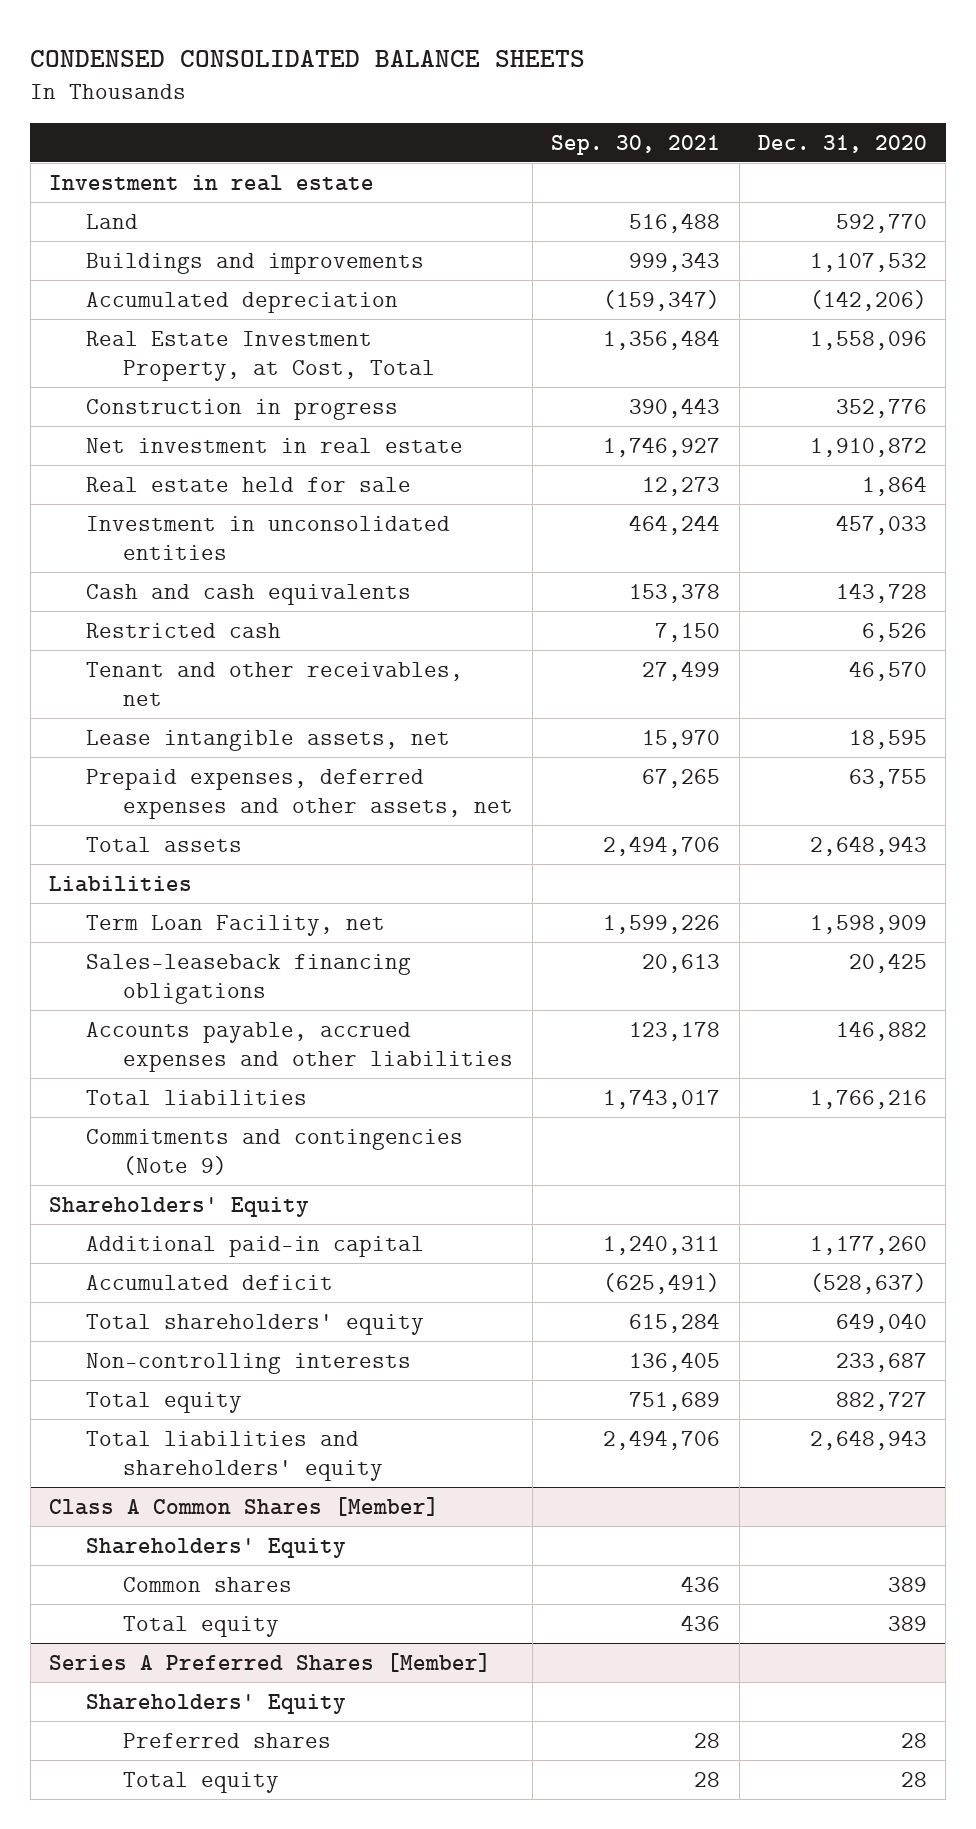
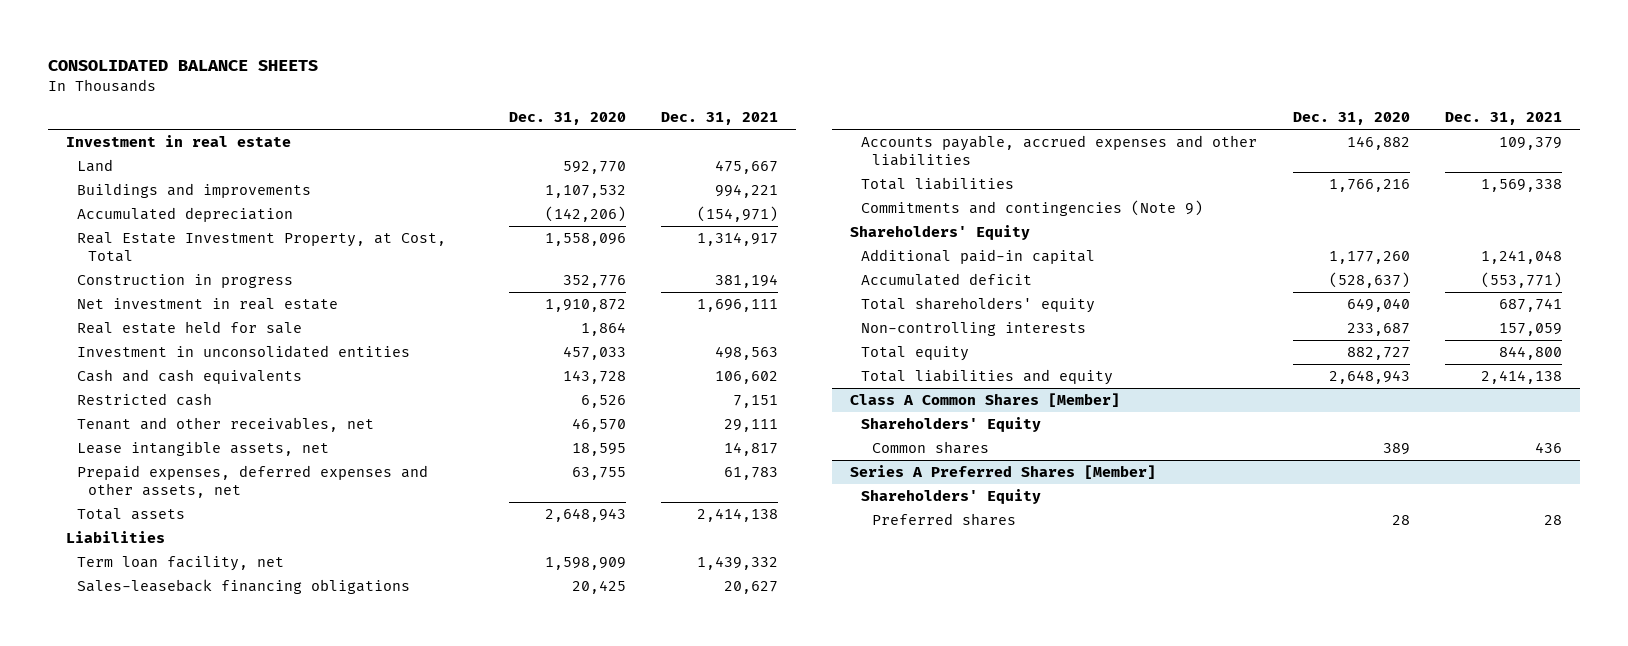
- CONDENSED CONSOLIDATED BALANCE SHEETS
+ CONSOLIDATED BALANCE SHEETS
- | Sep. 30, 2021 | Dec. 31, 2020
+ | Dec. 31, 2020 | Dec. 31, 2021
- Term Loan Facility, net | 1,599,226 | 1,598,909
+ Term loan facility, net | 1,598,909 | 1,439,332
- Total liabilities and shareholders' equity | 2,494,706 | 2,648,943
+ Total liabilities and equity | 2,648,943 | 2,414,138
@ Class A Common Shares [Member]
- Total equity | 436 | 389
@ Series A Preferred Shares [Member]
- Total equity | 28 | 28

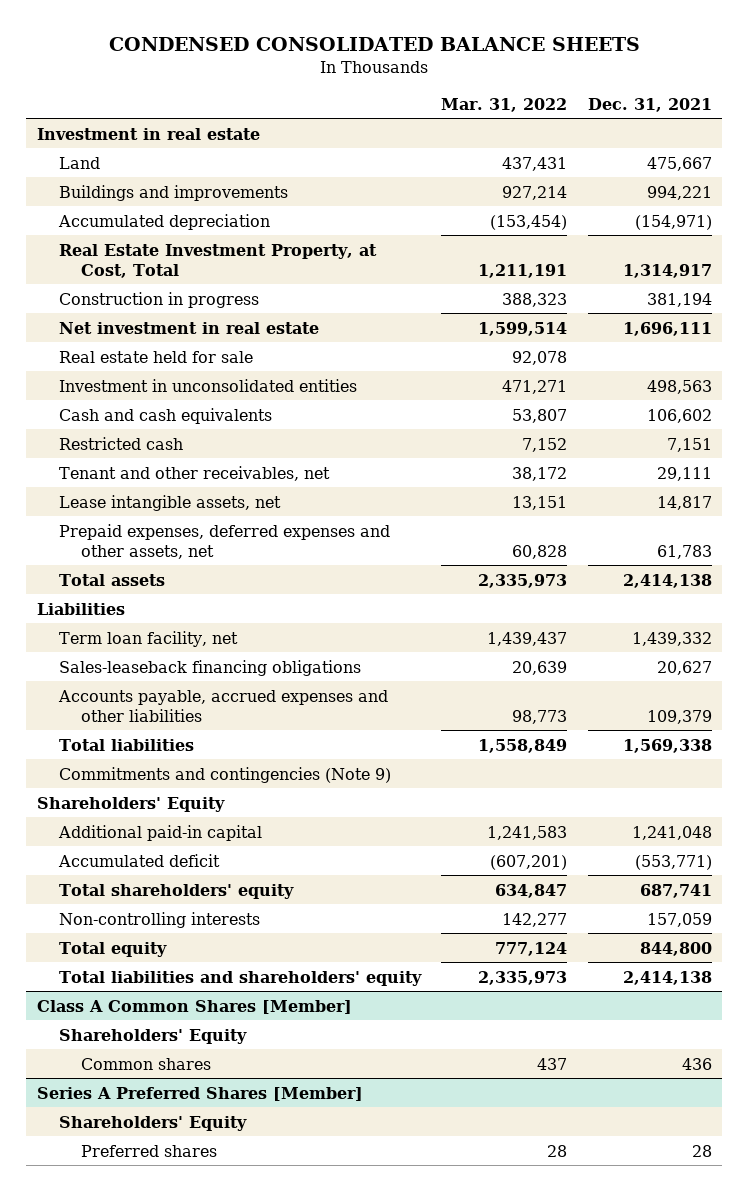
- CONSOLIDATED BALANCE SHEETS
+ CONDENSED CONSOLIDATED BALANCE SHEETS
- | Dec. 31, 2020 | Dec. 31, 2021
+ | Mar. 31, 2022 | Dec. 31, 2021
- Total liabilities and equity | 2,648,943 | 2,414,138
+ Total liabilities and shareholders' equity | 2,335,973 | 2,414,138

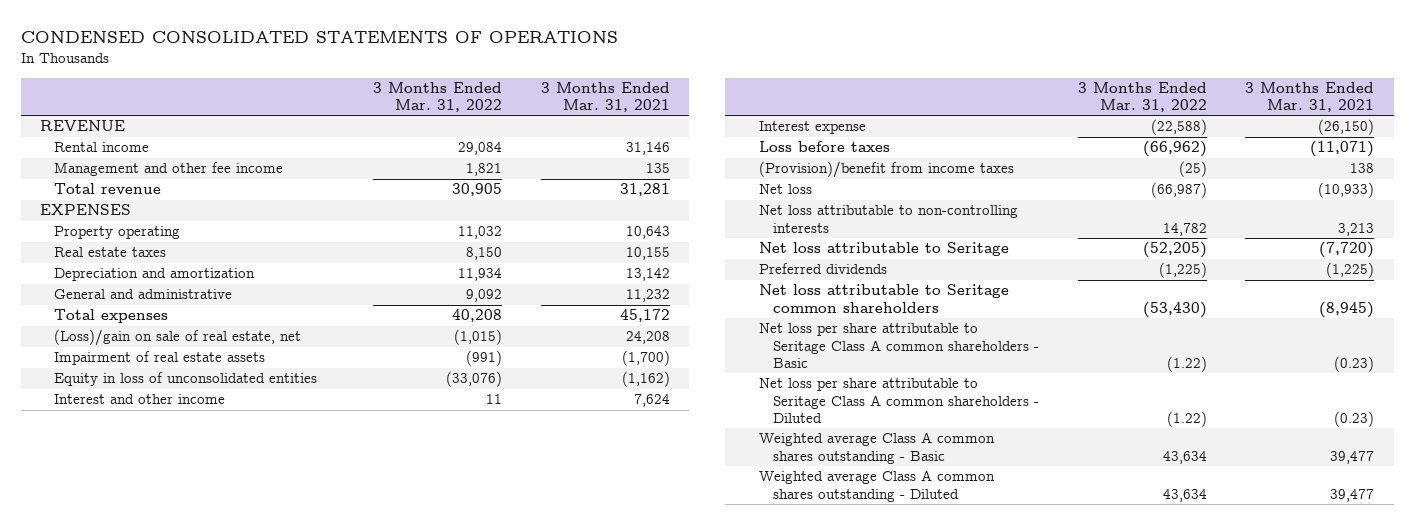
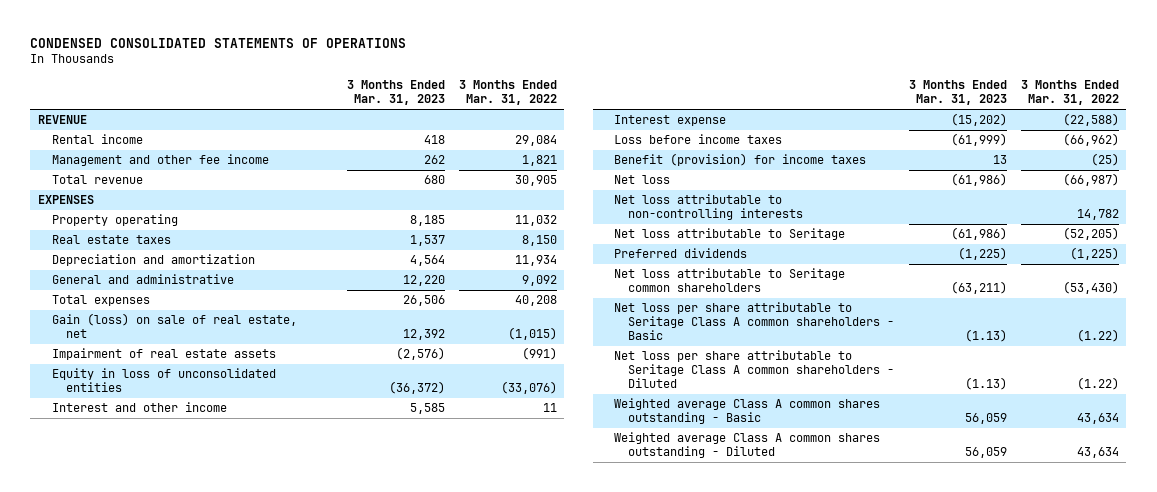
- | 3 Months Ended Mar. 31, 2022 | 3 Months Ended Mar. 31, 2021
+ | 3 Months Ended Mar. 31, 2023 | 3 Months Ended Mar. 31, 2022
- (Loss)/gain on sale of real estate, net | (1,015) | 24,208
+ Gain (loss) on sale of real estate, net | 12,392 | (1,015)
- Loss before taxes | (66,962) | (11,071)
- (Provision)/benefit from income taxes | (25) | 138
+ Loss before income taxes | (61,999) | (66,962)
+ Benefit (provision) for income taxes | 13 | (25)

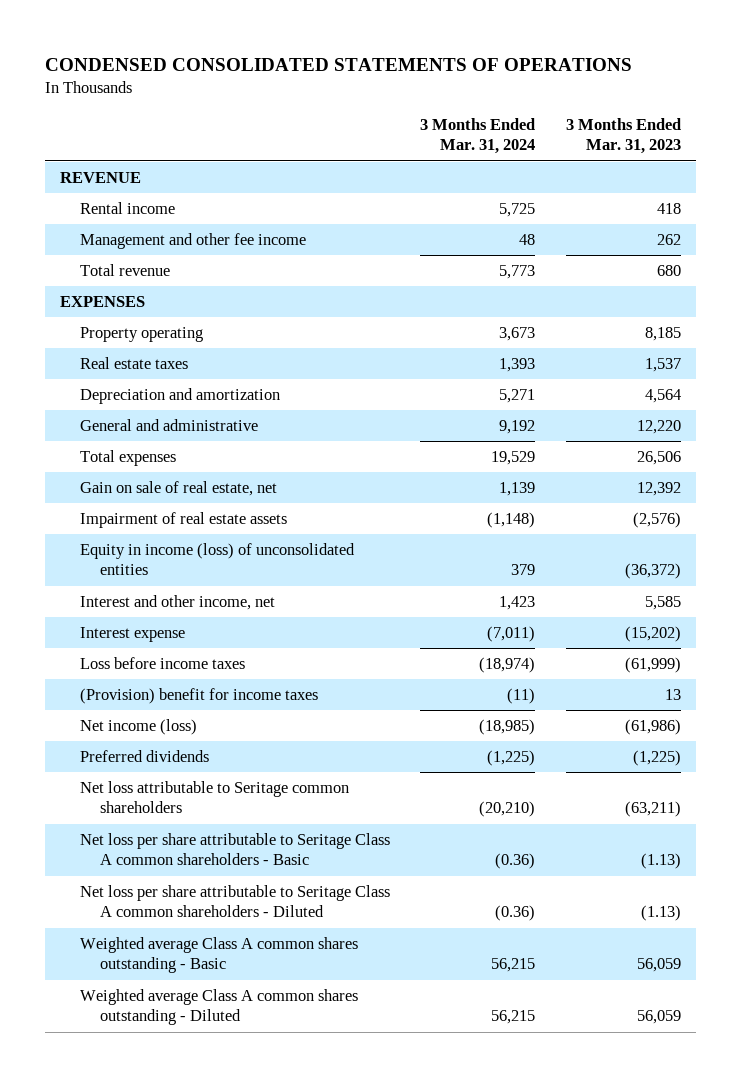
- | 3 Months Ended Mar. 31, 2023 | 3 Months Ended Mar. 31, 2022
+ | 3 Months Ended Mar. 31, 2024 | 3 Months Ended Mar. 31, 2023
- Gain (loss) on sale of real estate, net | 12,392 | (1,015)
+ Gain on sale of real estate, net | 1,139 | 12,392
- Equity in loss of unconsolidated entities | (36,372) | (33,076)
- Interest and other income | 5,585 | 11
+ Equity in income (loss) of unconsolidated entities | 379 | (36,372)
+ Interest and other income, net | 1,423 | 5,585
- Benefit (provision) for income taxes | 13 | (25)
- Net loss | (61,986) | (66,987)
- Net loss attributable to non-controlling interests | | 14,782
- Net loss attributable to Seritage | (61,986) | (52,205)
+ (Provision) benefit for income taxes | (11) | 13
+ Net income (loss) | (18,985) | (61,986)

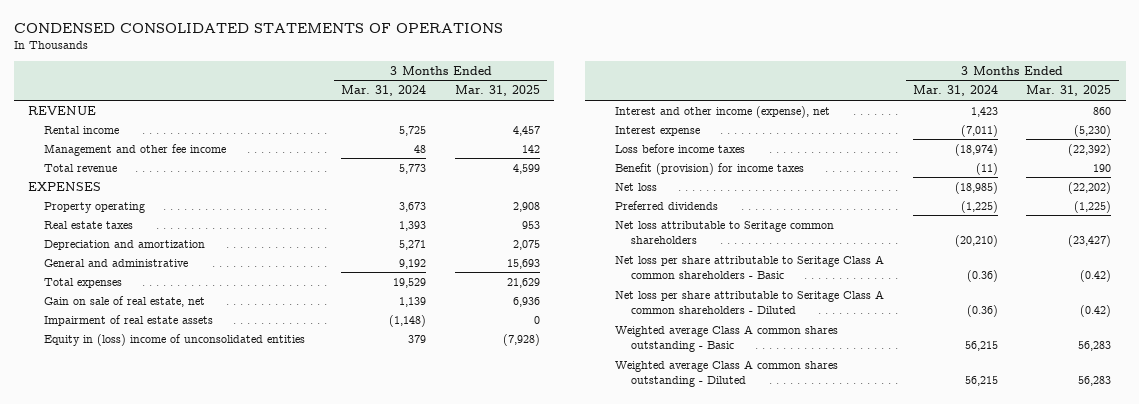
- | 3 Months Ended Mar. 31, 2024 | 3 Months Ended Mar. 31, 2023
+ | 3 Months Ended Mar. 31, 2024 | 3 Months Ended Mar. 31, 2025
- Equity in income (loss) of unconsolidated entities | 379 | (36,372)
- Interest and other income, net | 1,423 | 5,585
+ Equity in (loss) income of unconsolidated entities | 379 | (7,928)
+ Interest and other income (expense), net | 1,423 | 860
- (Provision) benefit for income taxes | (11) | 13
- Net income (loss) | (18,985) | (61,986)
+ Benefit (provision) for income taxes | (11) | 190
+ Net loss | (18,985) | (22,202)

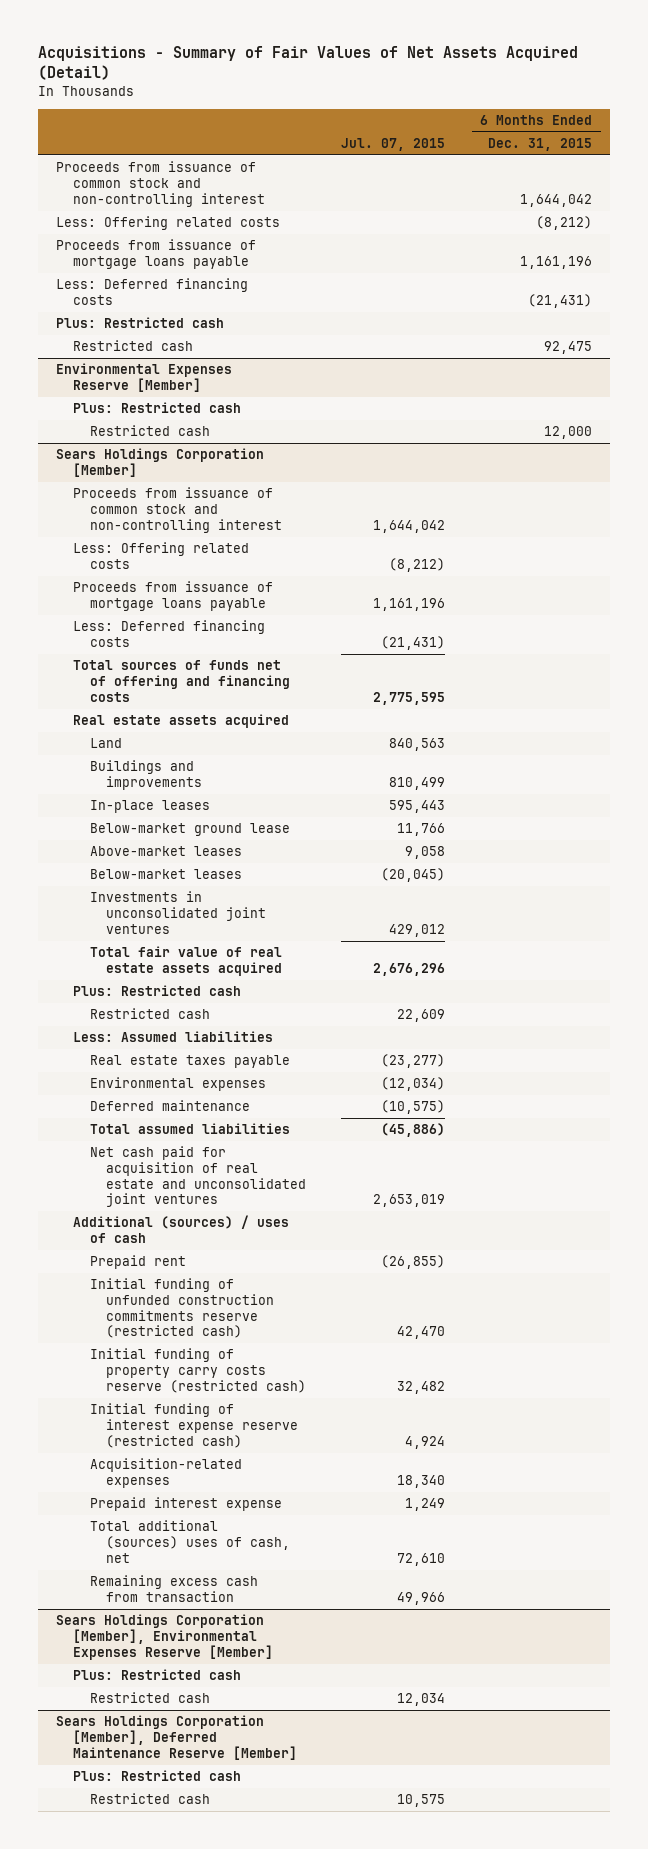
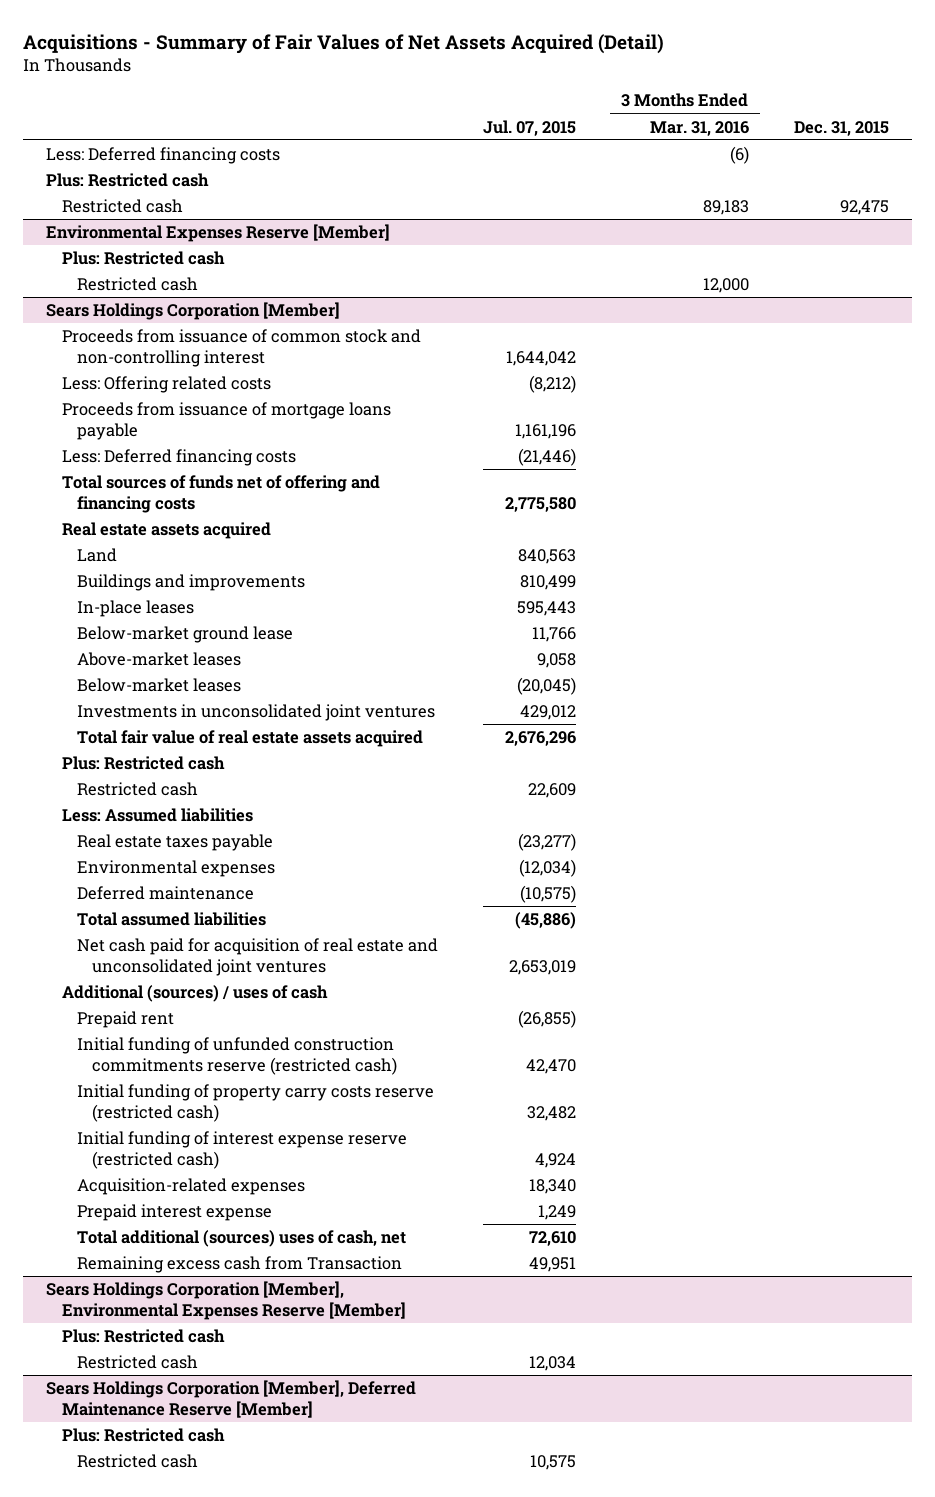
- | Jul. 07, 2015 | 6 Months Ended Dec. 31, 2015
+ | Jul. 07, 2015 | 3 Months Ended Mar. 31, 2016 | Dec. 31, 2015
- Proceeds from issuance of common stock and non-controlling interest | | 1,644,042
- Less: Offering related costs | | (8,212)
- Proceeds from issuance of mortgage loans payable | | 1,161,196
@ Sears Holdings Corporation [Member]
- Less: Deferred financing costs | (21,431) |
- Total sources of funds net of offering and financing costs | 2,775,595 |
+ Less: Deferred financing costs | (21,446) | |
+ Total sources of funds net of offering and financing costs | 2,775,580 | |
- Remaining excess cash from transaction | 49,966 |
+ Remaining excess cash from Transaction | 49,951 | |

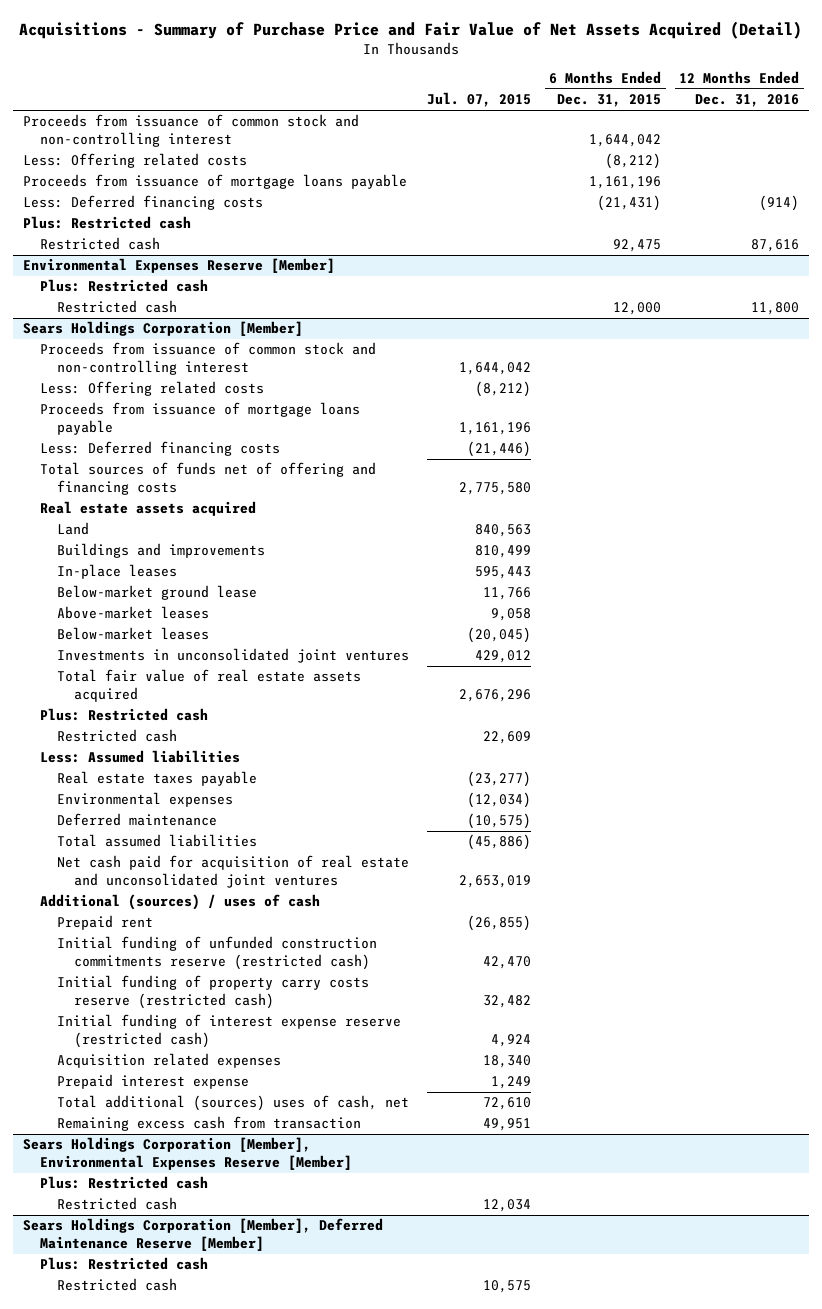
- Acquisitions - Summary of Fair Values of Net Assets Acquired (Detail)
+ Acquisitions - Summary of Purchase Price and Fair Value of Net Assets Acquired (Detail)
- | Jul. 07, 2015 | 3 Months Ended Mar. 31, 2016 | Dec. 31, 2015
+ | Jul. 07, 2015 | 6 Months Ended Dec. 31, 2015 | 12 Months Ended Dec. 31, 2016
+ Proceeds from issuance of common stock and non-controlling interest | | 1,644,042 |
+ Less: Offering related costs | | (8,212) |
+ Proceeds from issuance of mortgage loans payable | | 1,161,196 |
@ Sears Holdings Corporation [Member]
- Acquisition-related expenses | 18,340 | |
+ Acquisition related expenses | 18,340 | |
- Remaining excess cash from Transaction | 49,951 | |
+ Remaining excess cash from transaction | 49,951 | |

